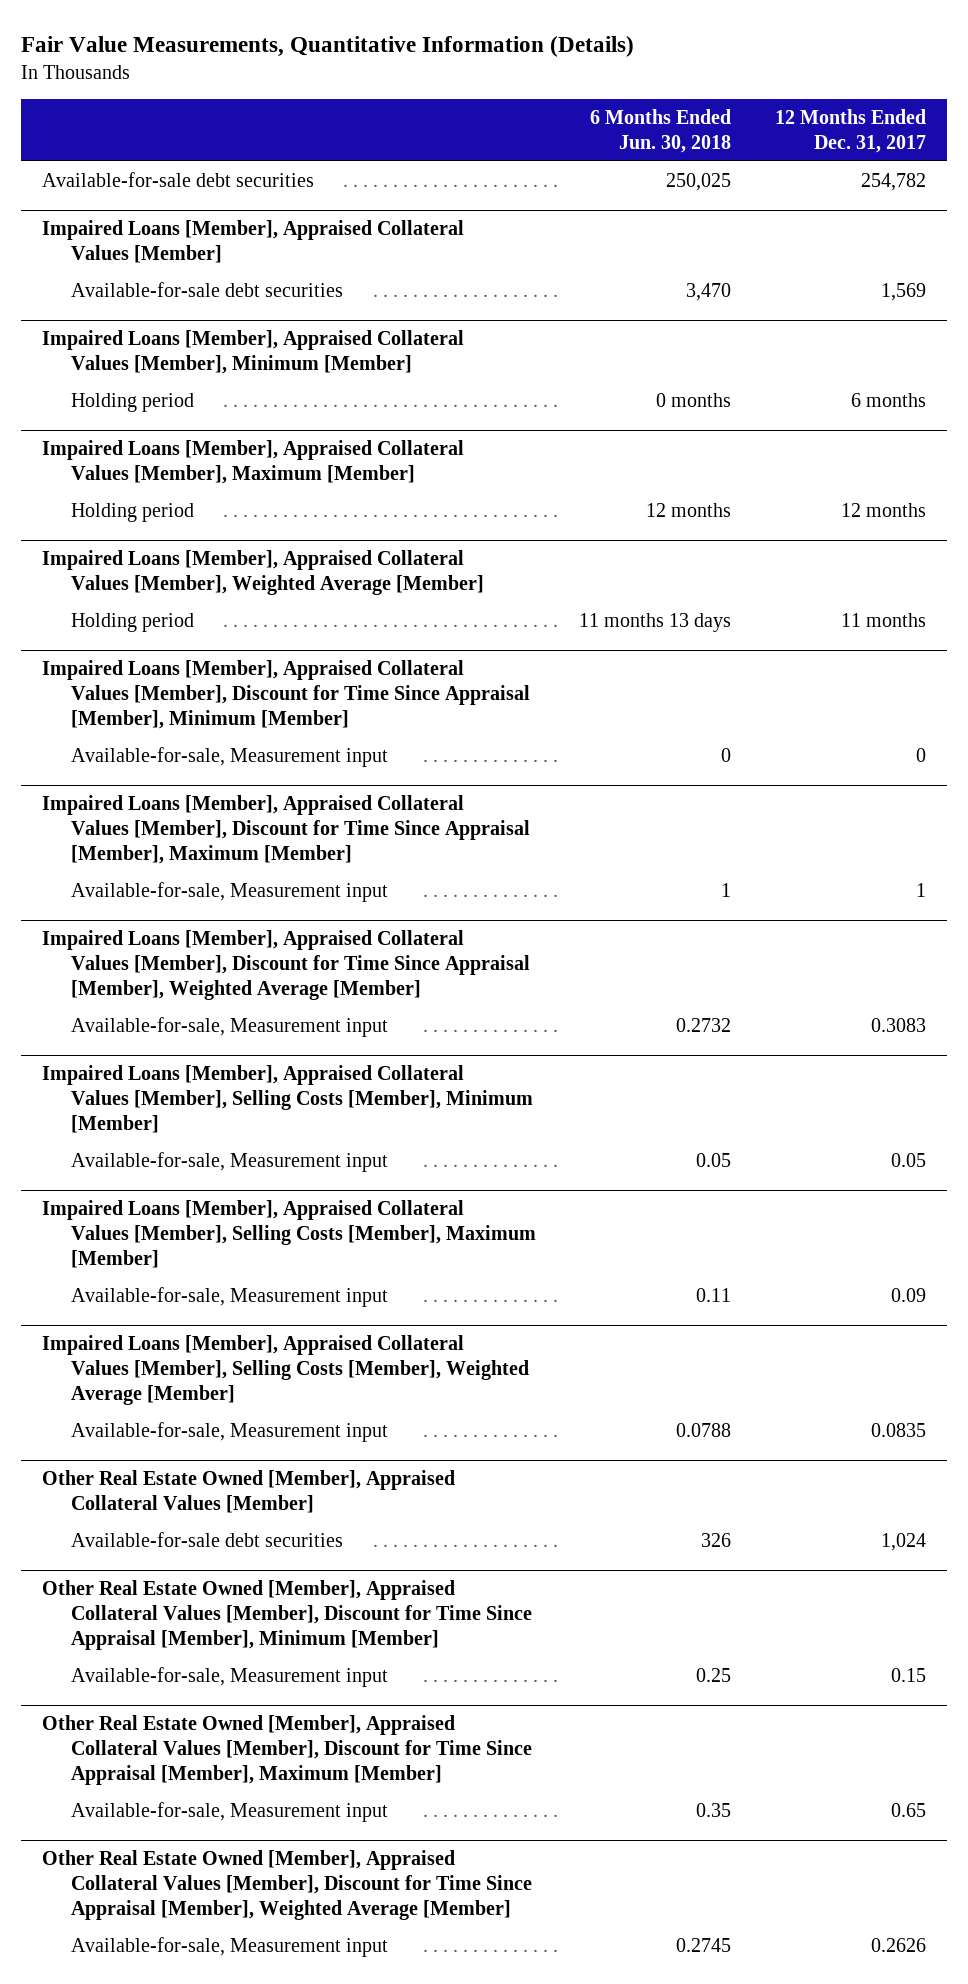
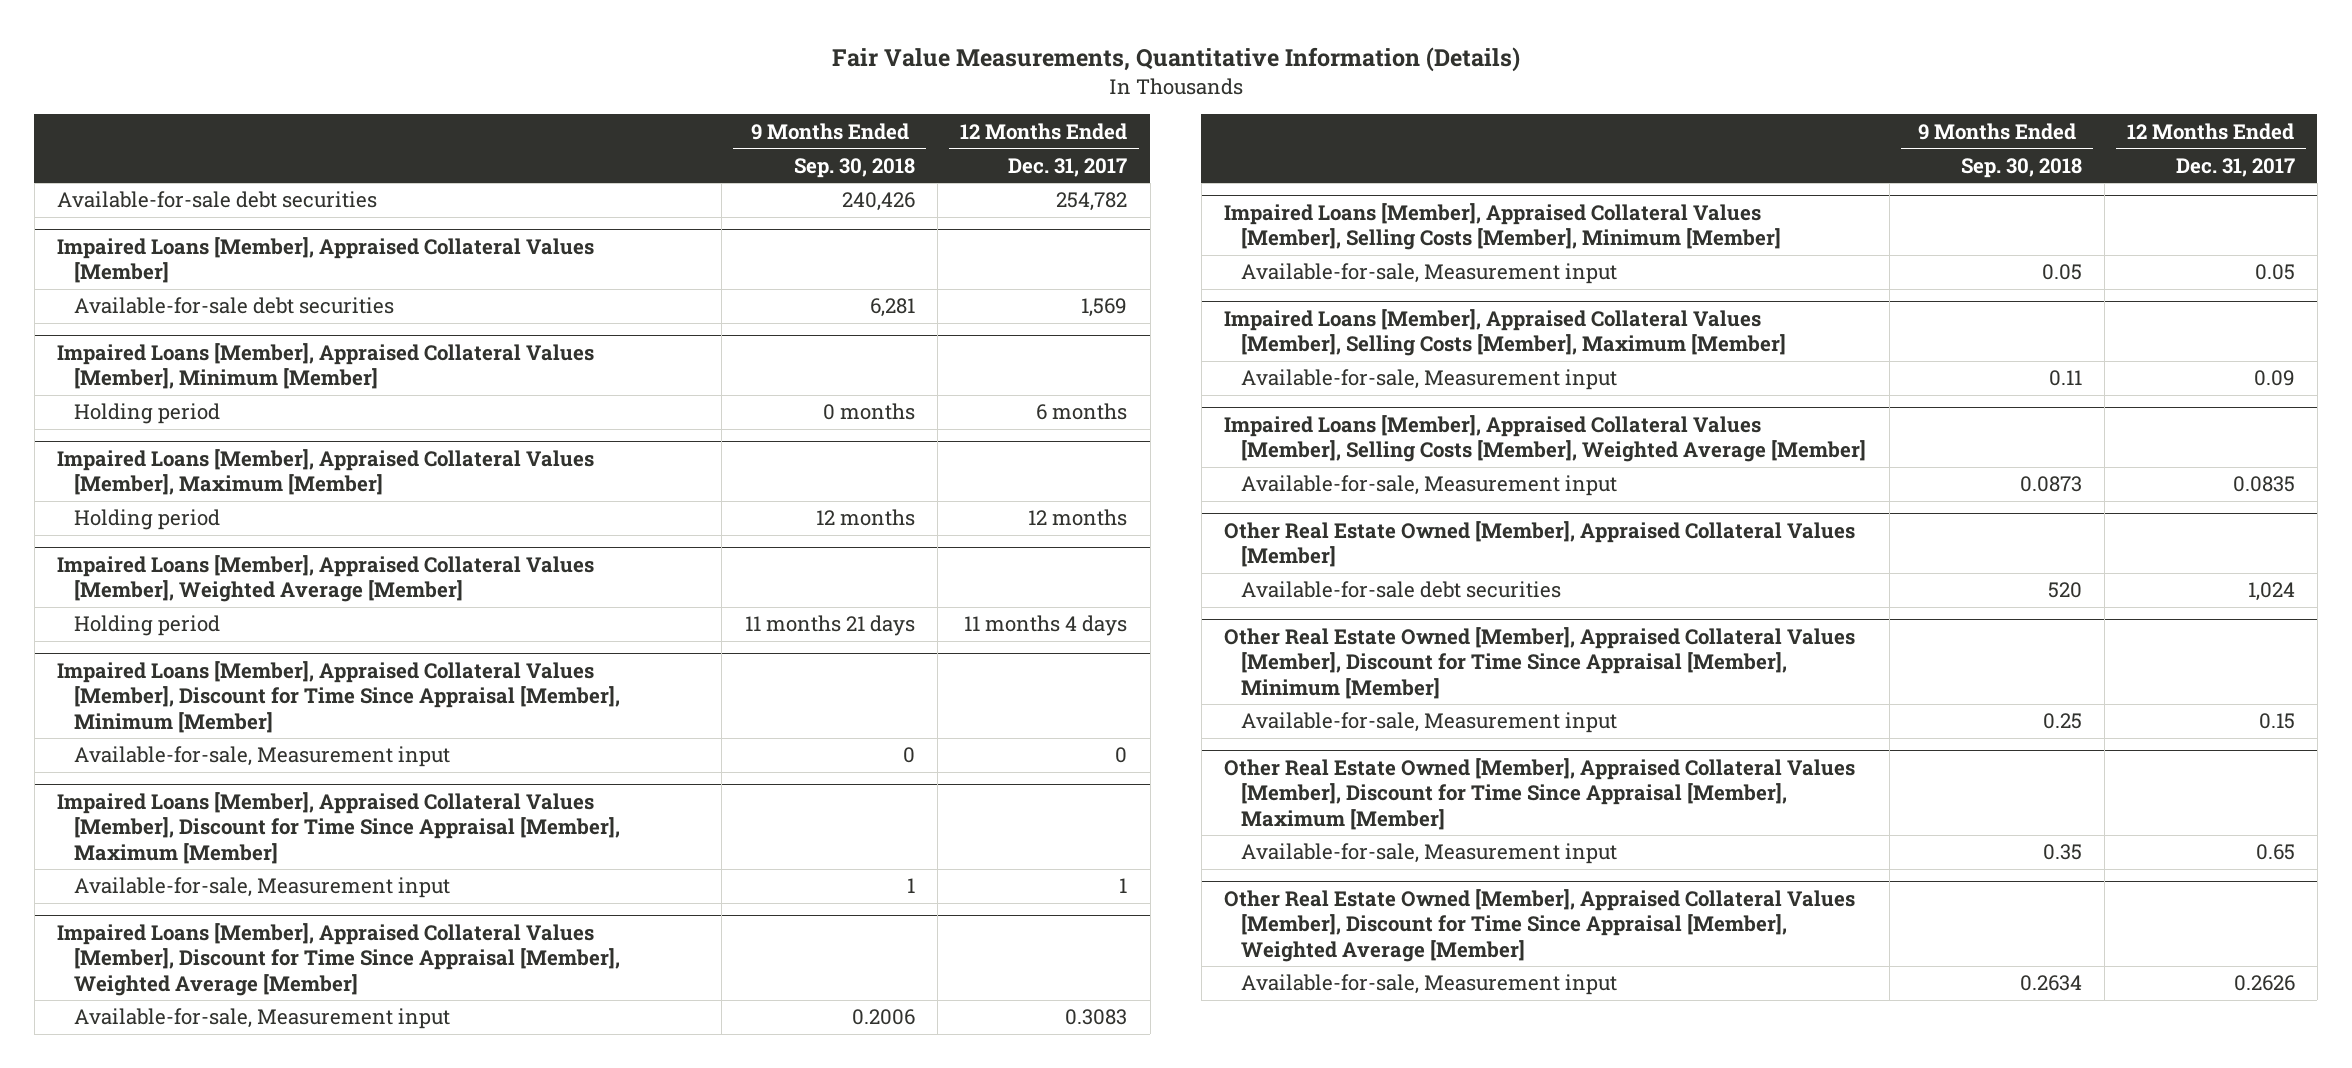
- | 6 Months Ended Jun. 30, 2018 | 12 Months Ended Dec. 31, 2017
+ | 9 Months Ended Sep. 30, 2018 | 12 Months Ended Dec. 31, 2017
@ Impaired Loans [Member], Appraised Collateral Values [Member], Weighted Average [Member]
- Holding period | 11 months 13 days | 11 months
+ Holding period | 11 months 21 days | 11 months 4 days

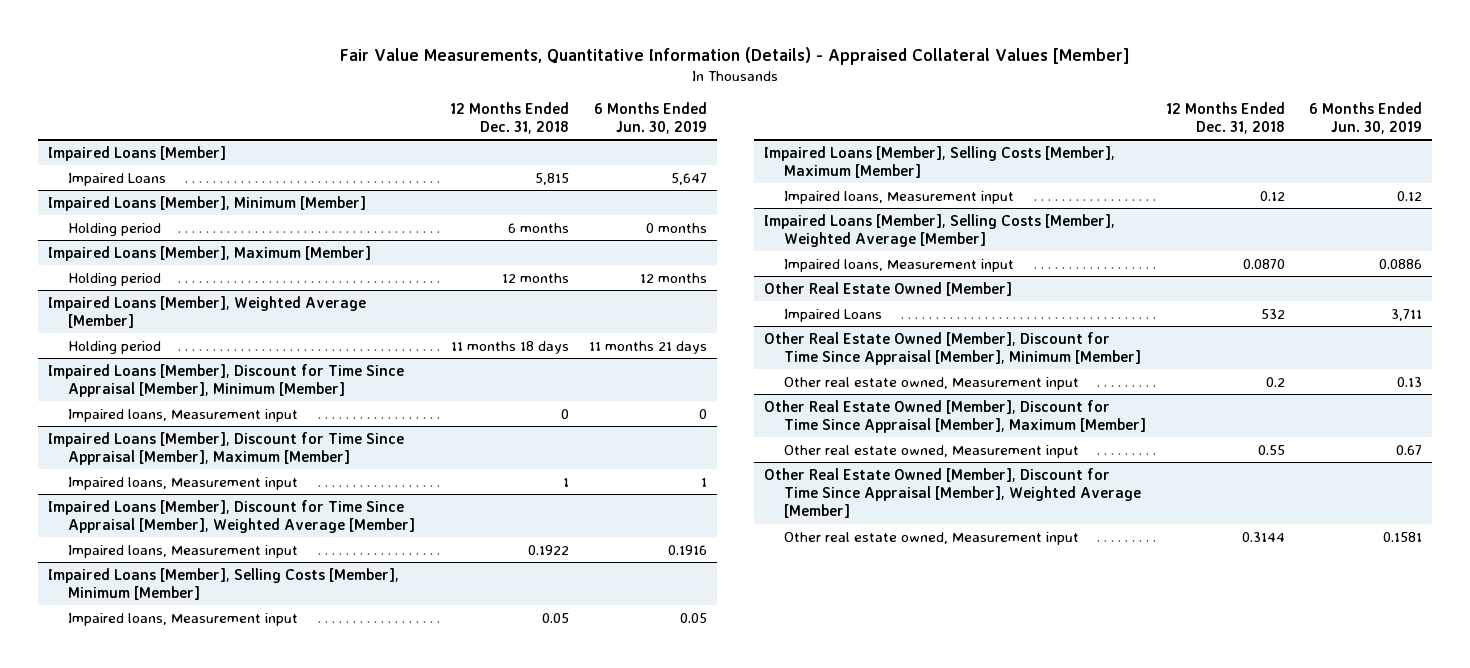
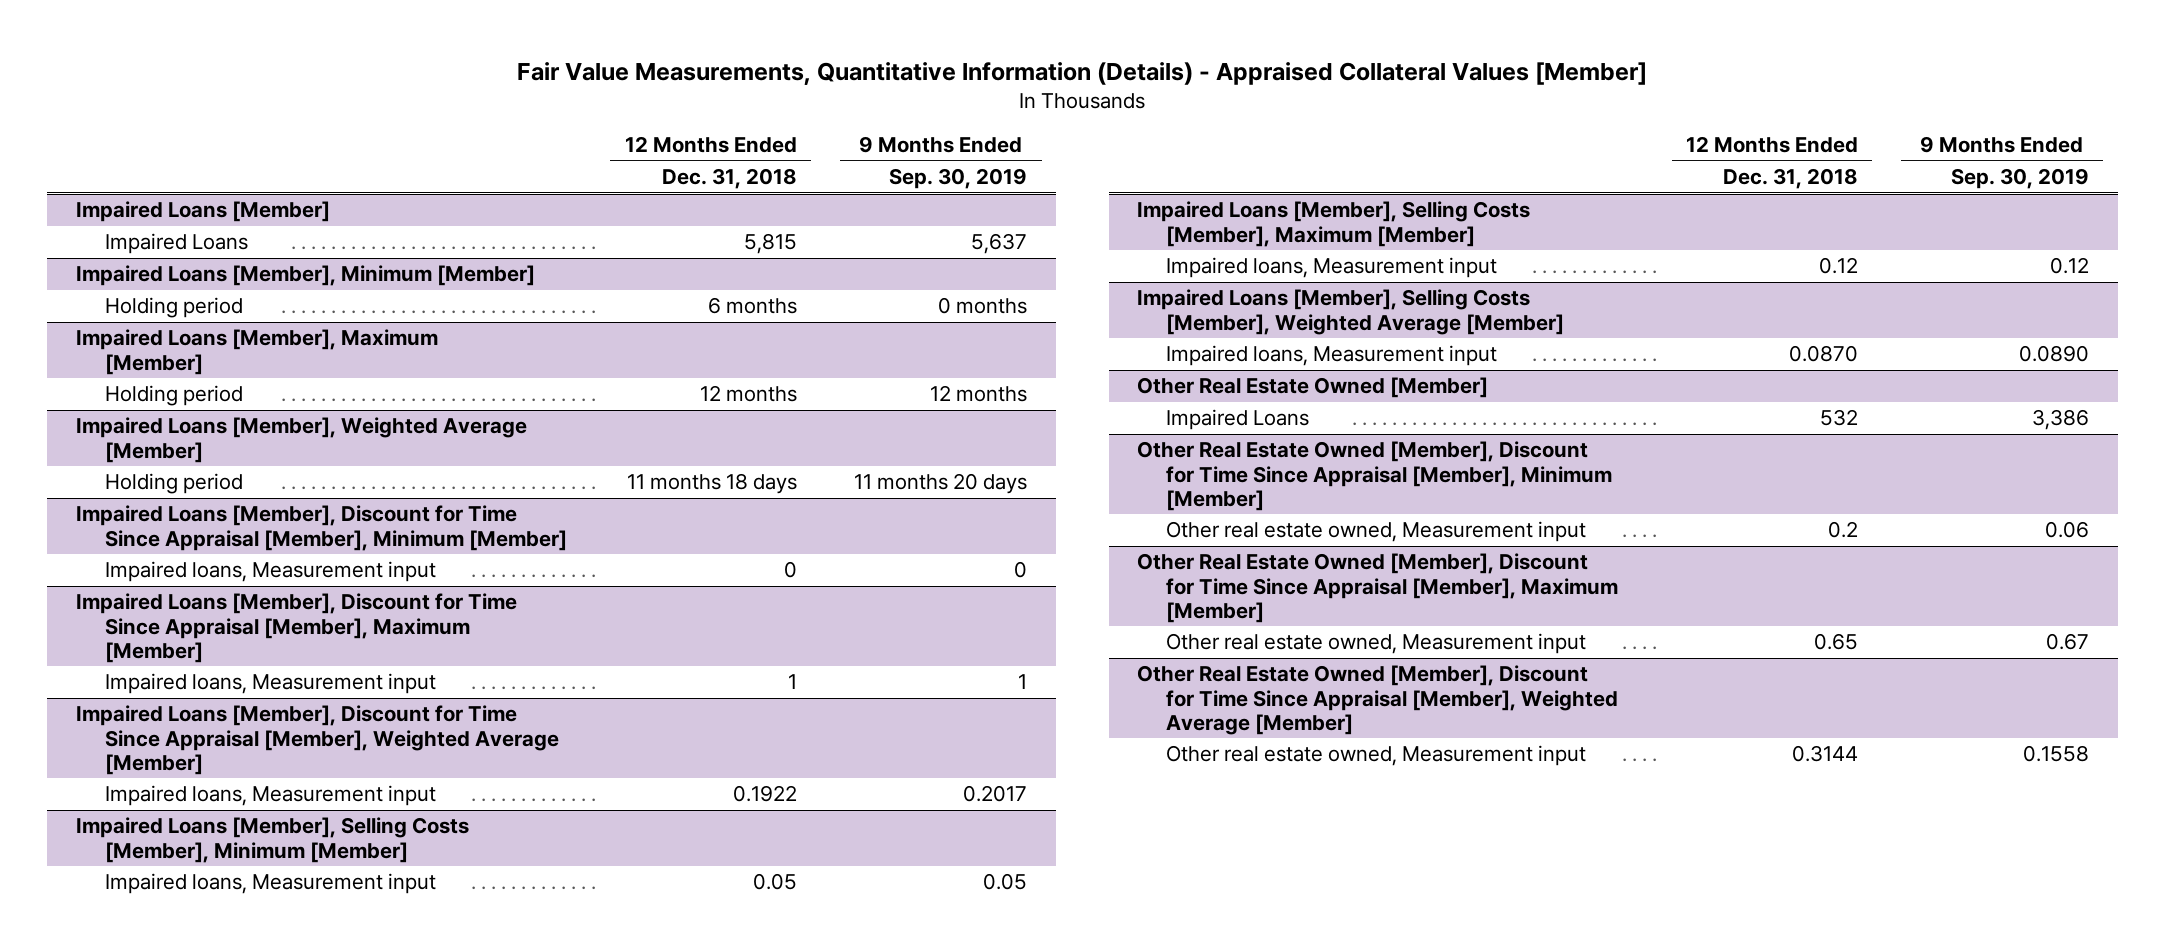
- | 12 Months Ended Dec. 31, 2018 | 6 Months Ended Jun. 30, 2019
+ | 12 Months Ended Dec. 31, 2018 | 9 Months Ended Sep. 30, 2019
@ Other Real Estate Owned [Member], Discount for Time Since Appraisal [Member], Maximum [Member]
- Other real estate owned, Measurement input | 0.55 | 0.67
+ Other real estate owned, Measurement input | 0.65 | 0.67

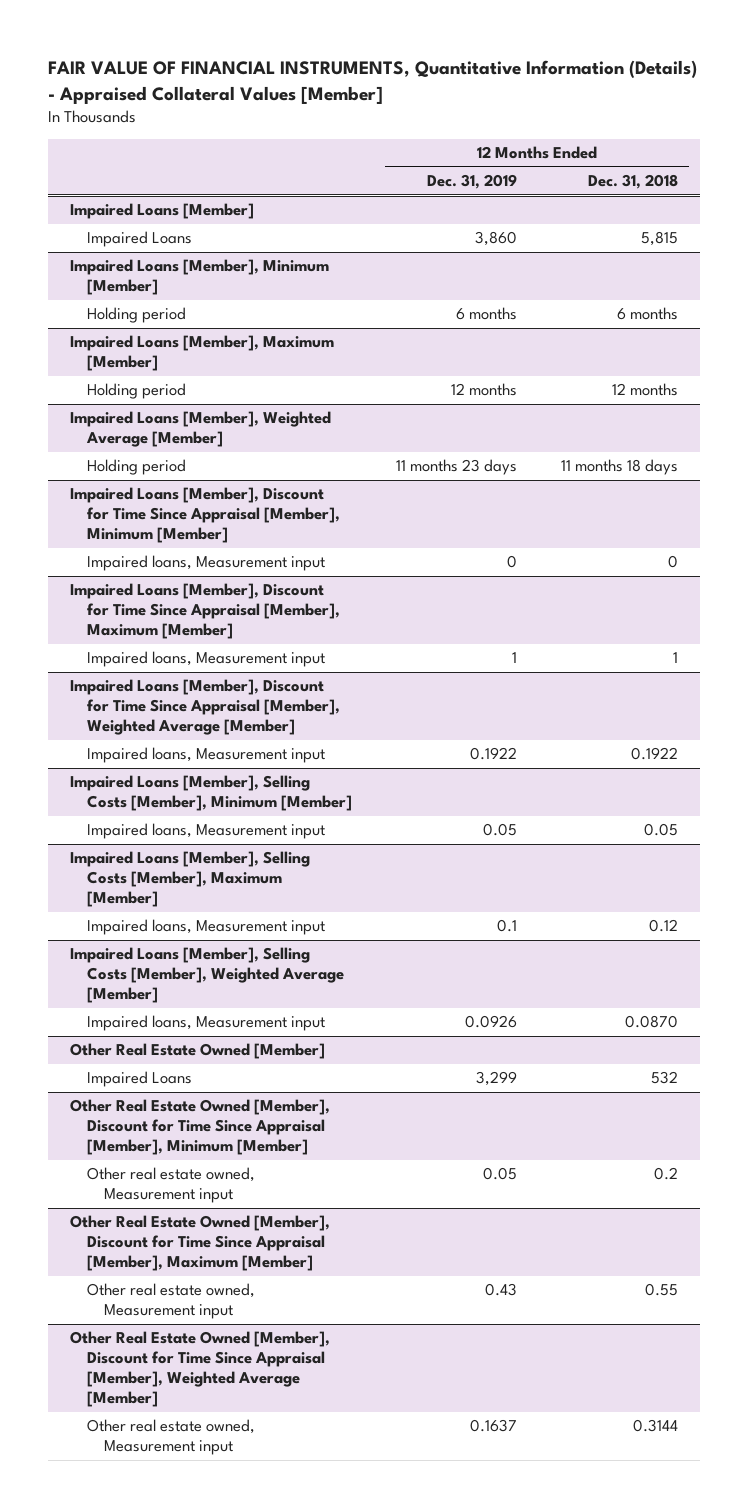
- Fair Value Measurements, Quantitative Information (Details) - Appraised Collateral Values [Member]
+ FAIR VALUE OF FINANCIAL INSTRUMENTS, Quantitative Information (Details) - Appraised Collateral Values [Member]
- | 12 Months Ended Dec. 31, 2018 | 9 Months Ended Sep. 30, 2019
+ | 12 Months Ended Dec. 31, 2019 | 12 Months Ended Dec. 31, 2018
@ Other Real Estate Owned [Member], Discount for Time Since Appraisal [Member], Maximum [Member]
- Other real estate owned, Measurement input | 0.65 | 0.67
+ Other real estate owned, Measurement input | 0.43 | 0.55

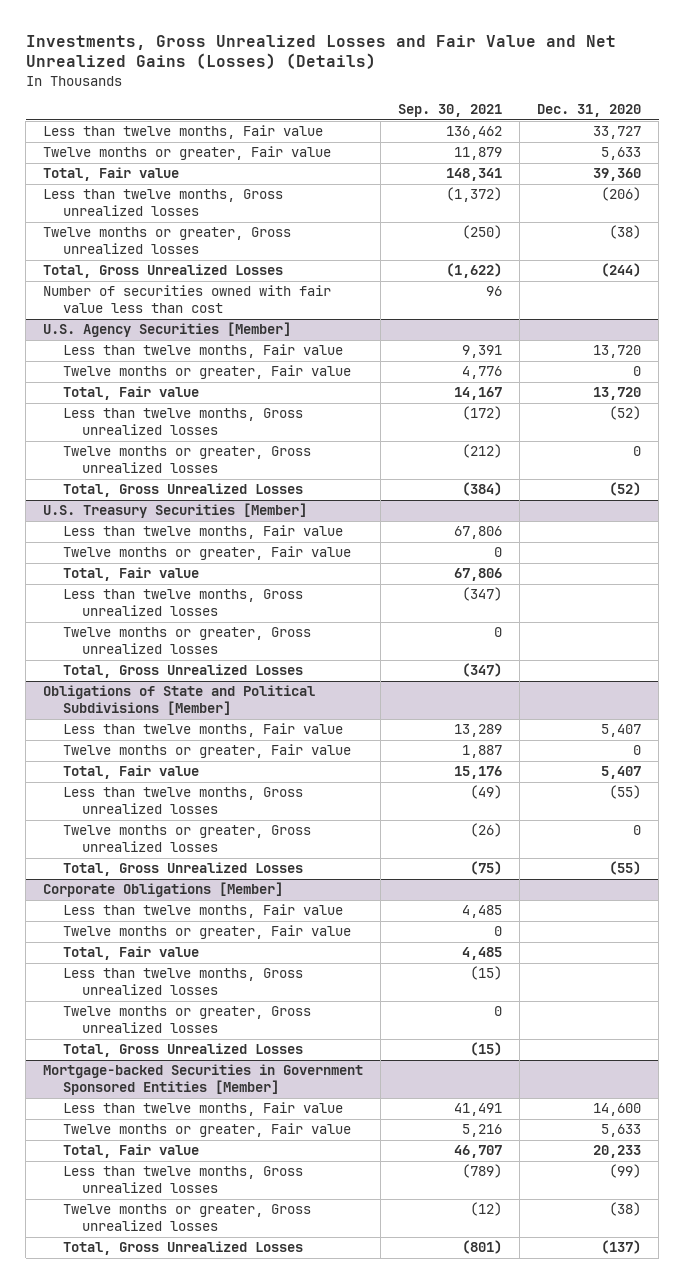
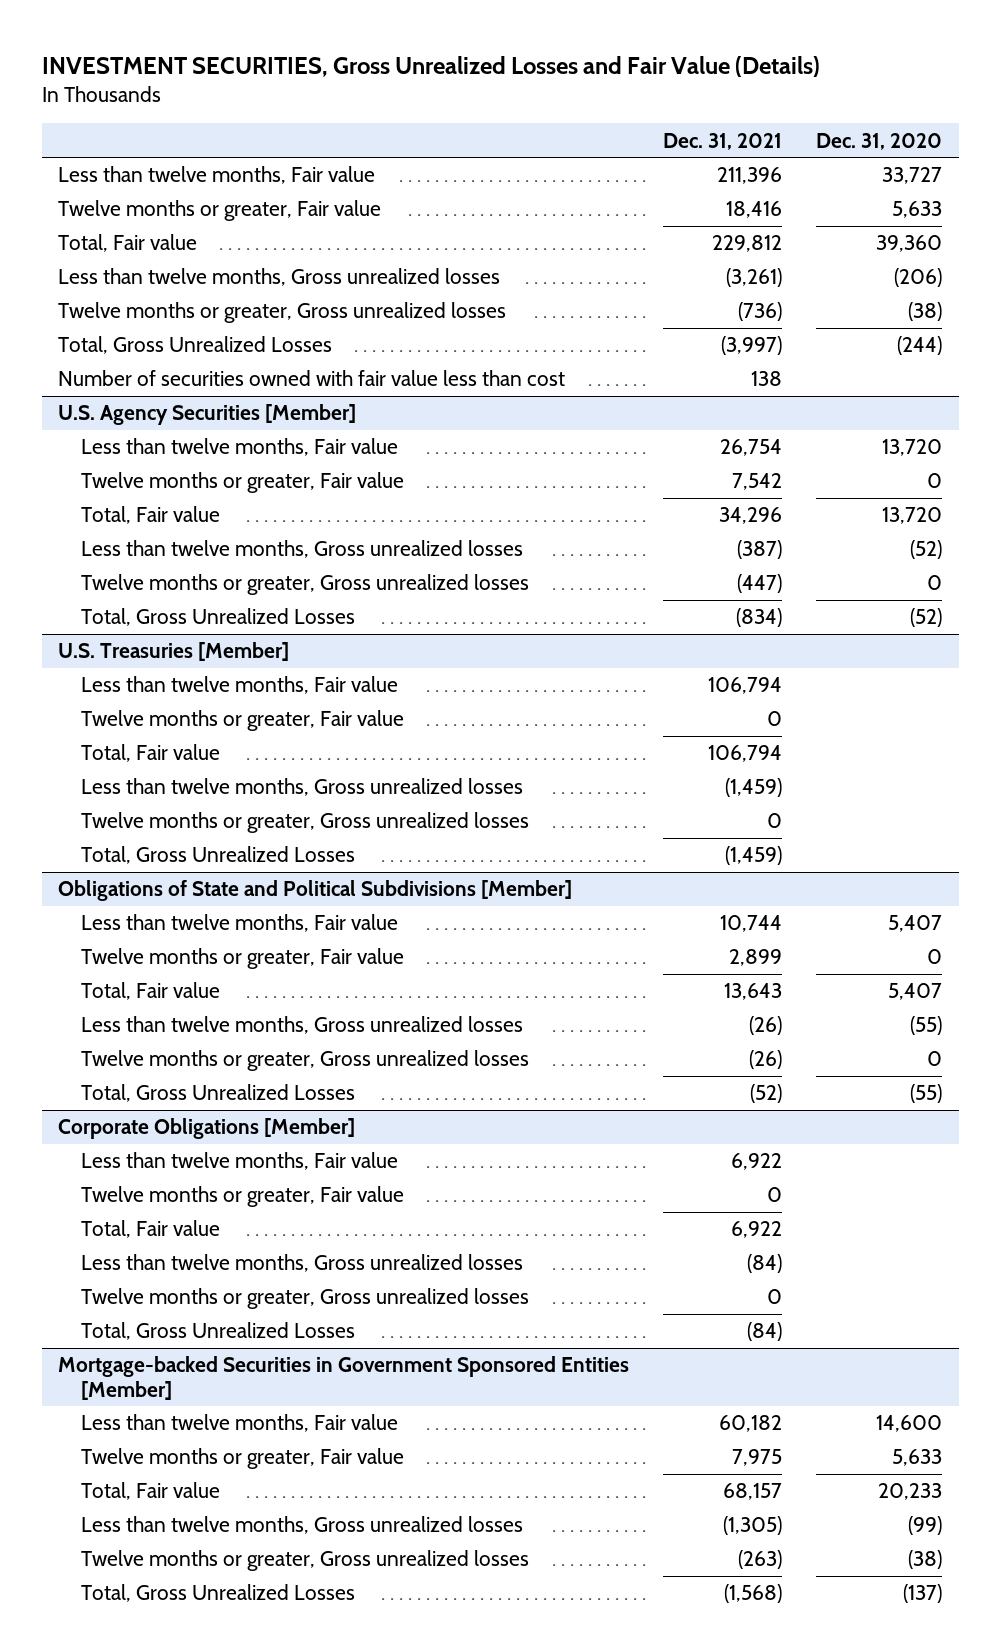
- Investments, Gross Unrealized Losses and Fair Value and Net Unrealized Gains (Losses) (Details)
+ INVESTMENT SECURITIES, Gross Unrealized Losses and Fair Value (Details)
- | Sep. 30, 2021 | Dec. 31, 2020
+ | Dec. 31, 2021 | Dec. 31, 2020
- U.S. Treasury Securities [Member]
+ U.S. Treasuries [Member]

